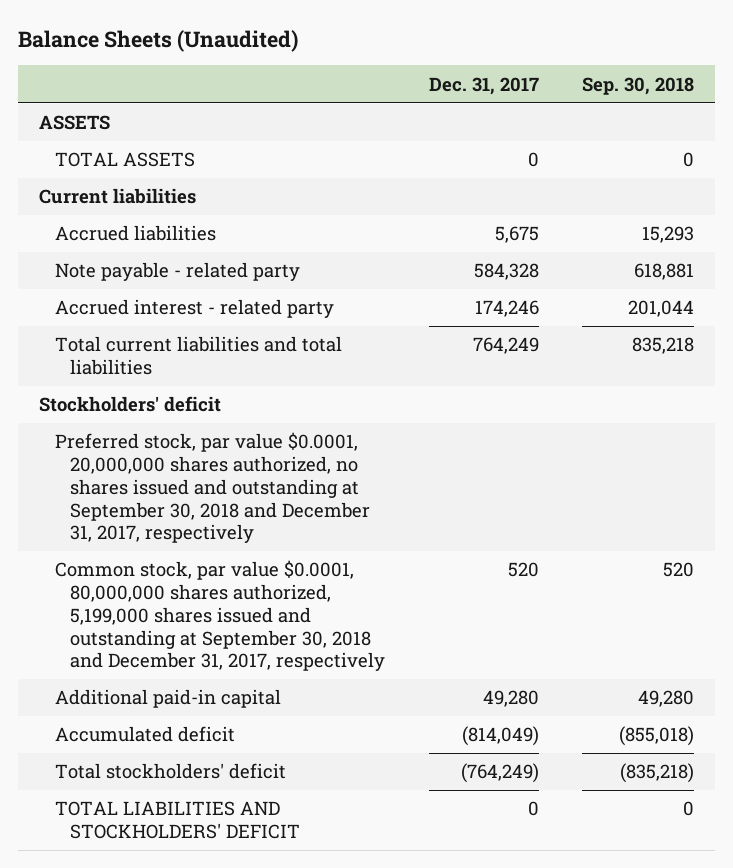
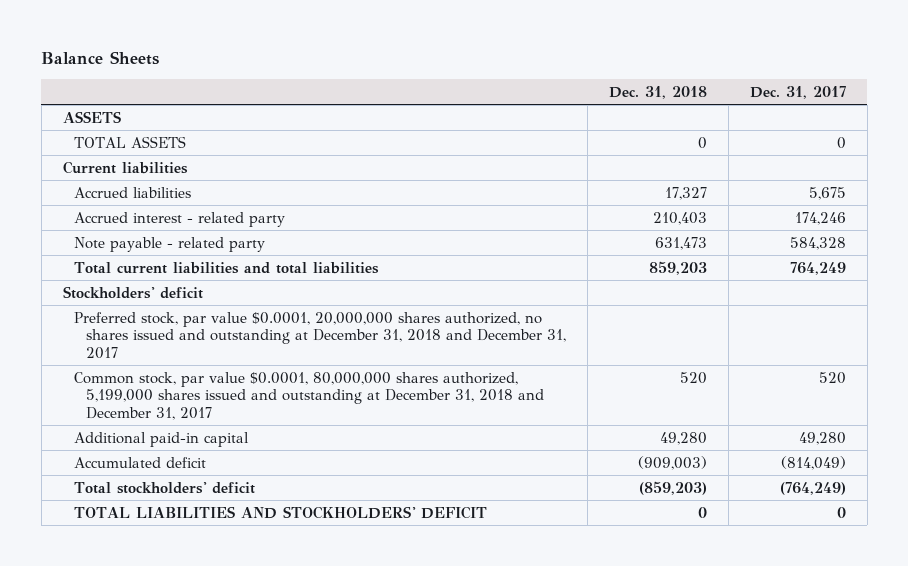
- Balance Sheets (Unaudited)
+ Balance Sheets
- | Dec. 31, 2017 | Sep. 30, 2018
+ | Dec. 31, 2018 | Dec. 31, 2017
moved down: Note payable - related party | 631,473 | 584,328
- Preferred stock, par value $0.0001, 20,000,000 shares authorized, no shares issued and outstanding at September 30, 2018 and December 31, 2017, respectively
- Common stock, par value $0.0001, 80,000,000 shares authorized, 5,199,000 shares issued and outstanding at September 30, 2018 and December 31, 2017, respectively | 520 | 520
+ Preferred stock, par value $0.0001, 20,000,000 shares authorized, no shares issued and outstanding at December 31, 2018 and December 31, 2017
+ Common stock, par value $0.0001, 80,000,000 shares authorized, 5,199,000 shares issued and outstanding at December 31, 2018 and December 31, 2017 | 520 | 520

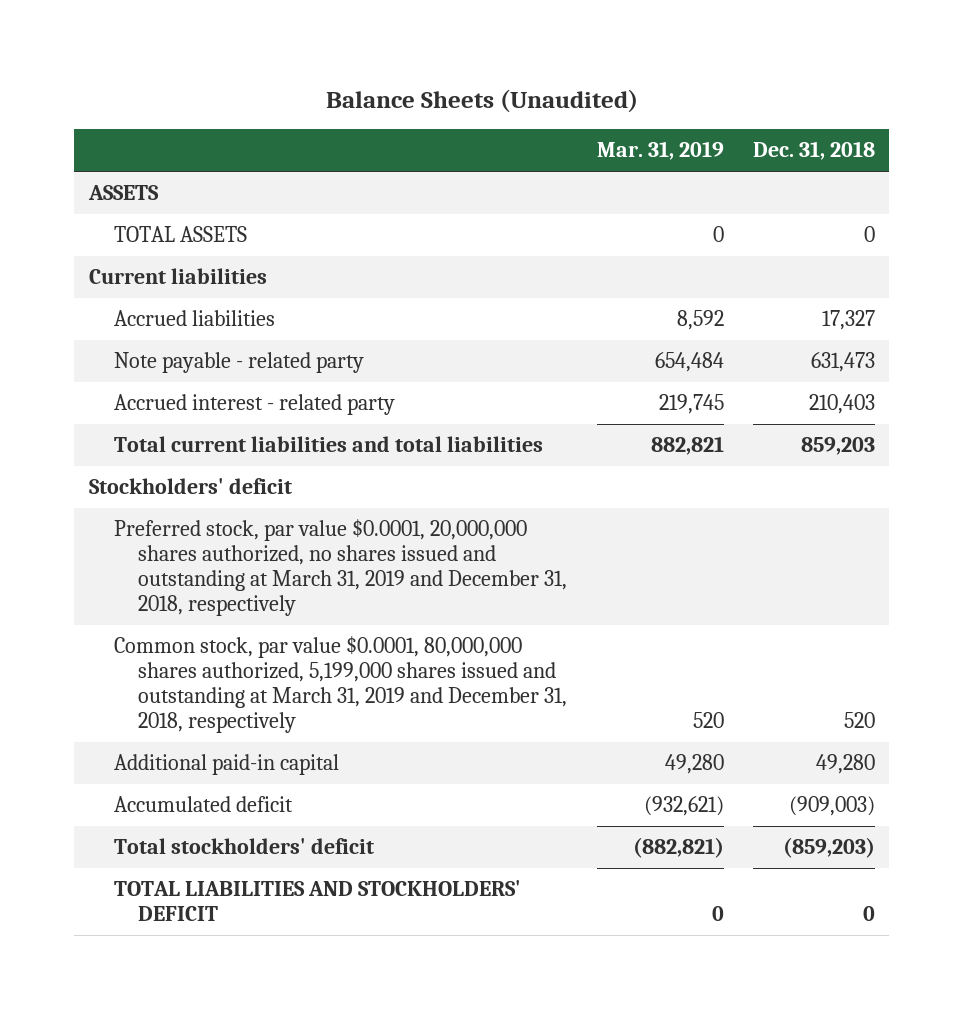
- Balance Sheets
+ Balance Sheets (Unaudited)
- | Dec. 31, 2018 | Dec. 31, 2017
+ | Mar. 31, 2019 | Dec. 31, 2018
moved down: Accrued interest - related party | 219,745 | 210,403
- Preferred stock, par value $0.0001, 20,000,000 shares authorized, no shares issued and outstanding at December 31, 2018 and December 31, 2017
- Common stock, par value $0.0001, 80,000,000 shares authorized, 5,199,000 shares issued and outstanding at December 31, 2018 and December 31, 2017 | 520 | 520
+ Preferred stock, par value $0.0001, 20,000,000 shares authorized, no shares issued and outstanding at March 31, 2019 and December 31, 2018, respectively
+ Common stock, par value $0.0001, 80,000,000 shares authorized, 5,199,000 shares issued and outstanding at March 31, 2019 and December 31, 2018, respectively | 520 | 520

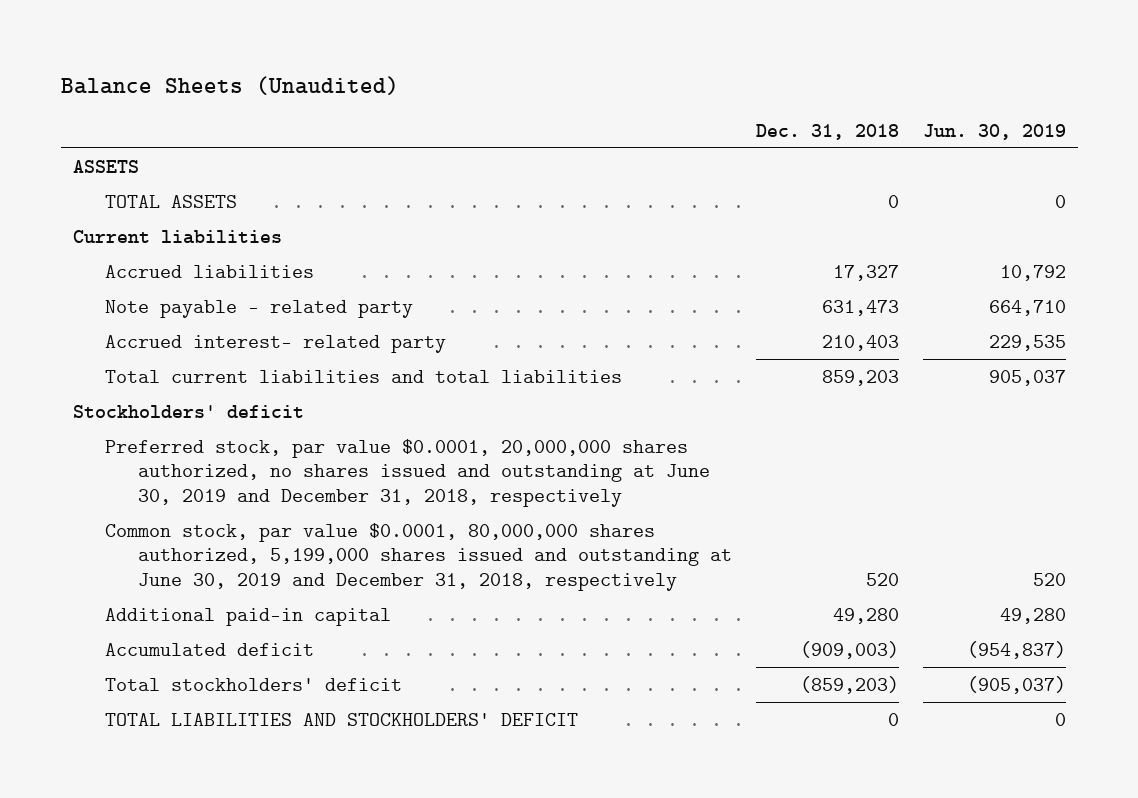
- | Mar. 31, 2019 | Dec. 31, 2018
+ | Dec. 31, 2018 | Jun. 30, 2019
- Accrued interest - related party | 219,745 | 210,403
+ Accrued interest- related party | 210,403 | 229,535
- Preferred stock, par value $0.0001, 20,000,000 shares authorized, no shares issued and outstanding at March 31, 2019 and December 31, 2018, respectively
- Common stock, par value $0.0001, 80,000,000 shares authorized, 5,199,000 shares issued and outstanding at March 31, 2019 and December 31, 2018, respectively | 520 | 520
+ Preferred stock, par value $0.0001, 20,000,000 shares authorized, no shares issued and outstanding at June 30, 2019 and December 31, 2018, respectively
+ Common stock, par value $0.0001, 80,000,000 shares authorized, 5,199,000 shares issued and outstanding at June 30, 2019 and December 31, 2018, respectively | 520 | 520

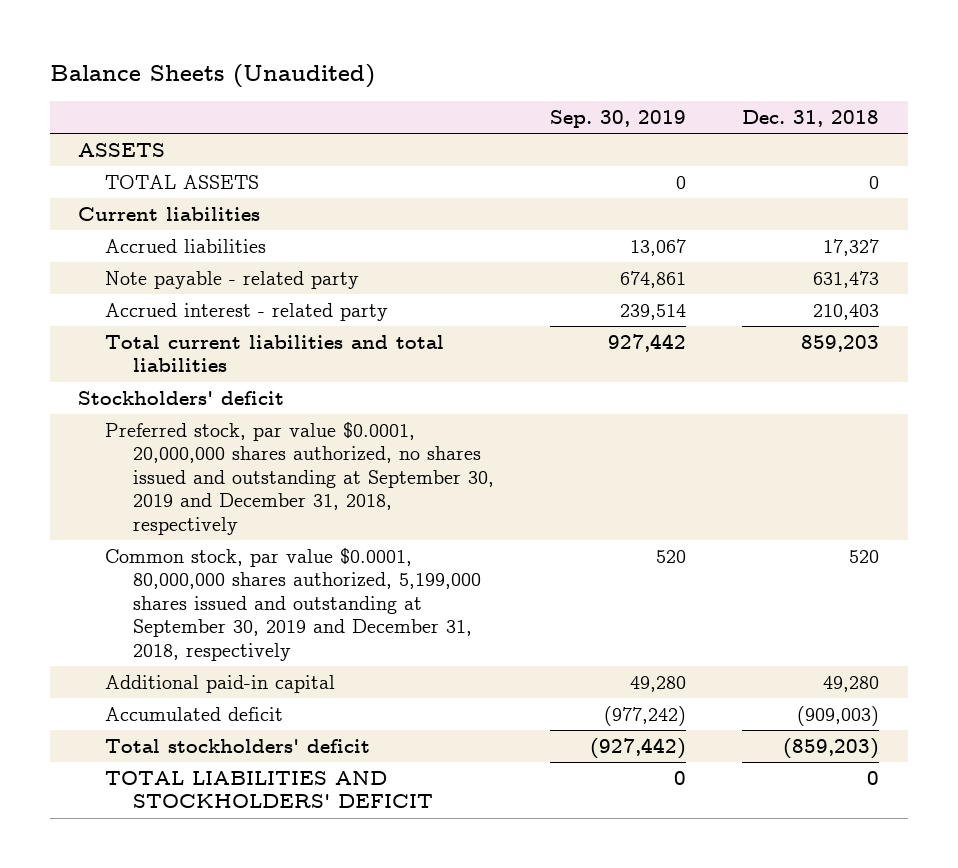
- | Dec. 31, 2018 | Jun. 30, 2019
+ | Sep. 30, 2019 | Dec. 31, 2018
- Accrued interest- related party | 210,403 | 229,535
+ Accrued interest - related party | 239,514 | 210,403
- Preferred stock, par value $0.0001, 20,000,000 shares authorized, no shares issued and outstanding at June 30, 2019 and December 31, 2018, respectively
- Common stock, par value $0.0001, 80,000,000 shares authorized, 5,199,000 shares issued and outstanding at June 30, 2019 and December 31, 2018, respectively | 520 | 520
+ Preferred stock, par value $0.0001, 20,000,000 shares authorized, no shares issued and outstanding at September 30, 2019 and December 31, 2018, respectively
+ Common stock, par value $0.0001, 80,000,000 shares authorized, 5,199,000 shares issued and outstanding at September 30, 2019 and December 31, 2018, respectively | 520 | 520

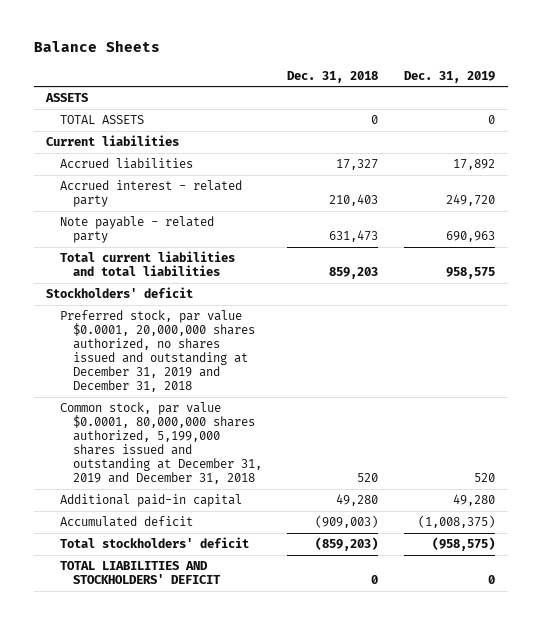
- Balance Sheets (Unaudited)
+ Balance Sheets
- | Sep. 30, 2019 | Dec. 31, 2018
+ | Dec. 31, 2018 | Dec. 31, 2019
moved down: Note payable - related party | 631,473 | 690,963
- Preferred stock, par value $0.0001, 20,000,000 shares authorized, no shares issued and outstanding at September 30, 2019 and December 31, 2018, respectively
- Common stock, par value $0.0001, 80,000,000 shares authorized, 5,199,000 shares issued and outstanding at September 30, 2019 and December 31, 2018, respectively | 520 | 520
+ Preferred stock, par value $0.0001, 20,000,000 shares authorized, no shares issued and outstanding at December 31, 2019 and December 31, 2018
+ Common stock, par value $0.0001, 80,000,000 shares authorized, 5,199,000 shares issued and outstanding at December 31, 2019 and December 31, 2018 | 520 | 520

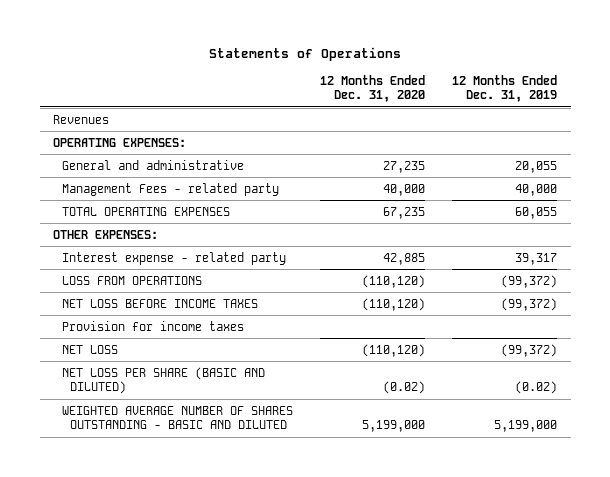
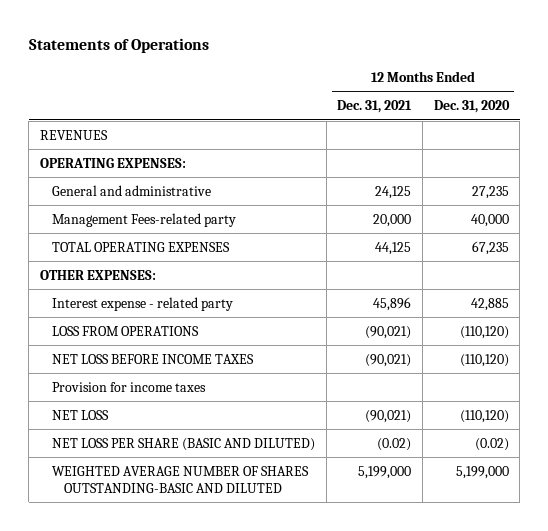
- | 12 Months Ended Dec. 31, 2020 | 12 Months Ended Dec. 31, 2019
+ | 12 Months Ended Dec. 31, 2021 | 12 Months Ended Dec. 31, 2020
- Revenues
+ REVENUES
- Management Fees - related party | 40,000 | 40,000
+ Management Fees-related party | 20,000 | 40,000
- WEIGHTED AVERAGE NUMBER OF SHARES OUTSTANDING - BASIC AND DILUTED | 5,199,000 | 5,199,000
+ WEIGHTED AVERAGE NUMBER OF SHARES OUTSTANDING-BASIC AND DILUTED | 5,199,000 | 5,199,000

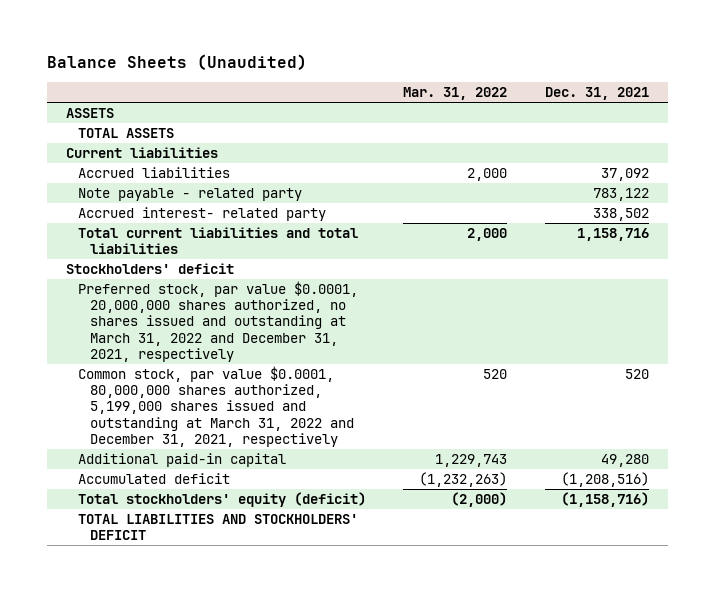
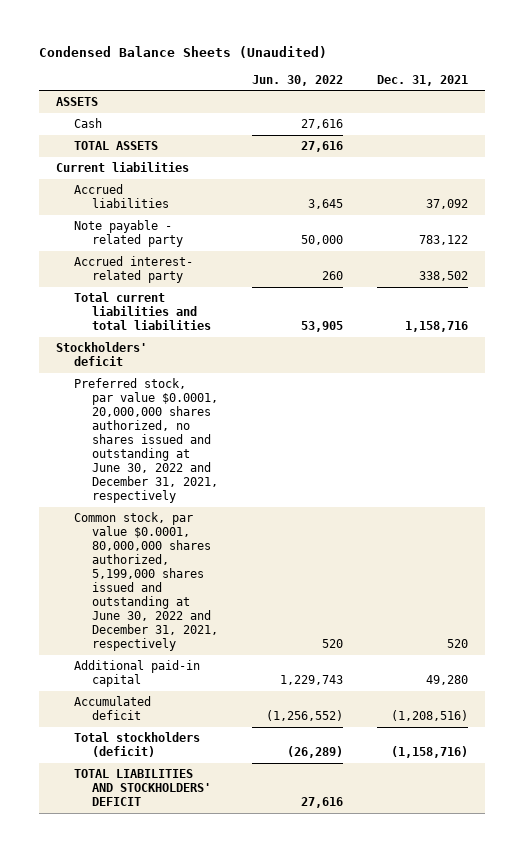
- Balance Sheets (Unaudited)
+ Condensed Balance Sheets (Unaudited)
- | Mar. 31, 2022 | Dec. 31, 2021
+ | Jun. 30, 2022 | Dec. 31, 2021
+ Cash | 27,616 |
- Preferred stock, par value $0.0001, 20,000,000 shares authorized, no shares issued and outstanding at March 31, 2022 and December 31, 2021, respectively
- Common stock, par value $0.0001, 80,000,000 shares authorized, 5,199,000 shares issued and outstanding at March 31, 2022 and December 31, 2021, respectively | 520 | 520
+ Preferred stock, par value $0.0001, 20,000,000 shares authorized, no shares issued and outstanding at June 30, 2022 and December 31, 2021, respectively
+ Common stock, par value $0.0001, 80,000,000 shares authorized, 5,199,000 shares issued and outstanding at June 30, 2022 and December 31, 2021, respectively | 520 | 520
- Total stockholders' equity (deficit) | (2,000) | (1,158,716)
+ Total stockholders (deficit) | (26,289) | (1,158,716)

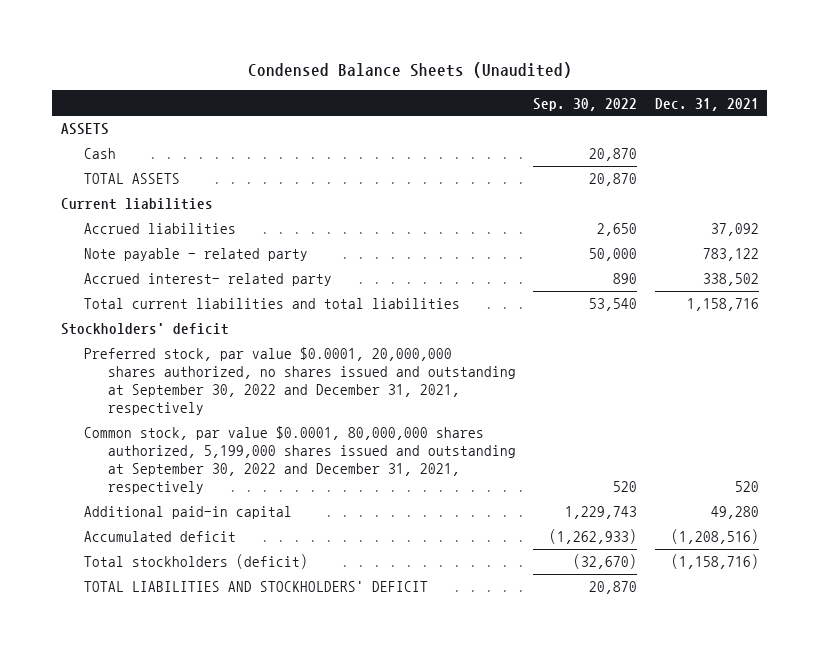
- | Jun. 30, 2022 | Dec. 31, 2021
+ | Sep. 30, 2022 | Dec. 31, 2021
- Preferred stock, par value $0.0001, 20,000,000 shares authorized, no shares issued and outstanding at June 30, 2022 and December 31, 2021, respectively
- Common stock, par value $0.0001, 80,000,000 shares authorized, 5,199,000 shares issued and outstanding at June 30, 2022 and December 31, 2021, respectively | 520 | 520
+ Preferred stock, par value $0.0001, 20,000,000 shares authorized, no shares issued and outstanding at September 30, 2022 and December 31, 2021, respectively
+ Common stock, par value $0.0001, 80,000,000 shares authorized, 5,199,000 shares issued and outstanding at September 30, 2022 and December 31, 2021, respectively | 520 | 520

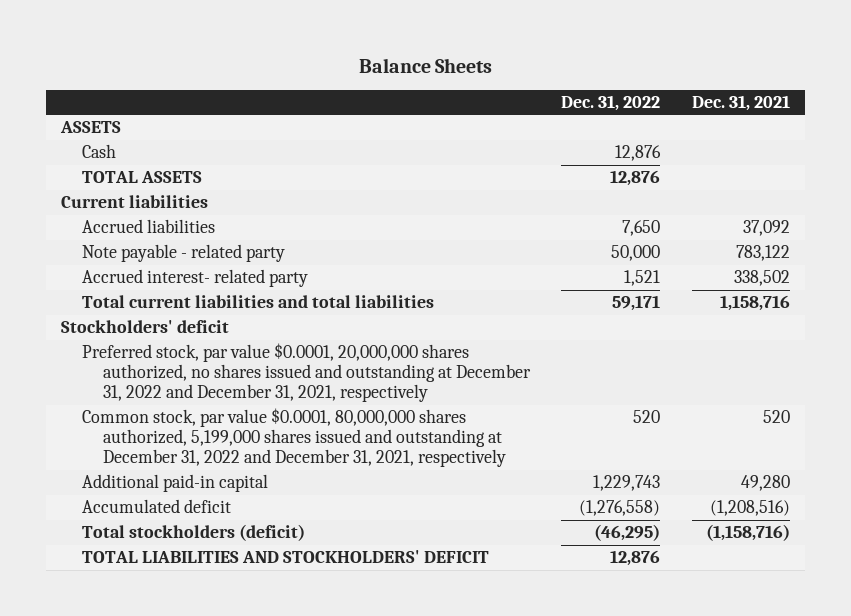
- Condensed Balance Sheets (Unaudited)
+ Balance Sheets
- | Sep. 30, 2022 | Dec. 31, 2021
+ | Dec. 31, 2022 | Dec. 31, 2021
- Preferred stock, par value $0.0001, 20,000,000 shares authorized, no shares issued and outstanding at September 30, 2022 and December 31, 2021, respectively
- Common stock, par value $0.0001, 80,000,000 shares authorized, 5,199,000 shares issued and outstanding at September 30, 2022 and December 31, 2021, respectively | 520 | 520
+ Preferred stock, par value $0.0001, 20,000,000 shares authorized, no shares issued and outstanding at December 31, 2022 and December 31, 2021, respectively
+ Common stock, par value $0.0001, 80,000,000 shares authorized, 5,199,000 shares issued and outstanding at December 31, 2022 and December 31, 2021, respectively | 520 | 520

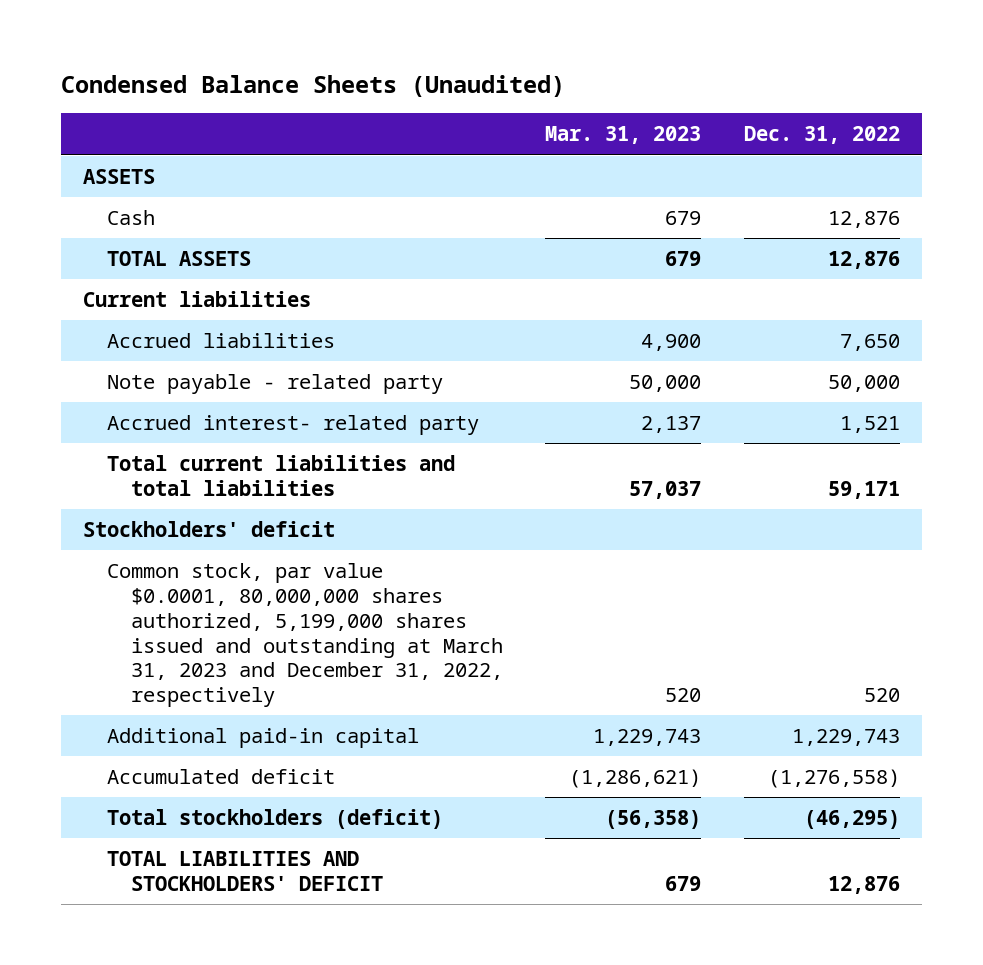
- Balance Sheets
+ Condensed Balance Sheets (Unaudited)
- | Dec. 31, 2022 | Dec. 31, 2021
+ | Mar. 31, 2023 | Dec. 31, 2022
- Preferred stock, par value $0.0001, 20,000,000 shares authorized, no shares issued and outstanding at December 31, 2022 and December 31, 2021, respectively
- Common stock, par value $0.0001, 80,000,000 shares authorized, 5,199,000 shares issued and outstanding at December 31, 2022 and December 31, 2021, respectively | 520 | 520
+ Common stock, par value $0.0001, 80,000,000 shares authorized, 5,199,000 shares issued and outstanding at March 31, 2023 and December 31, 2022, respectively | 520 | 520

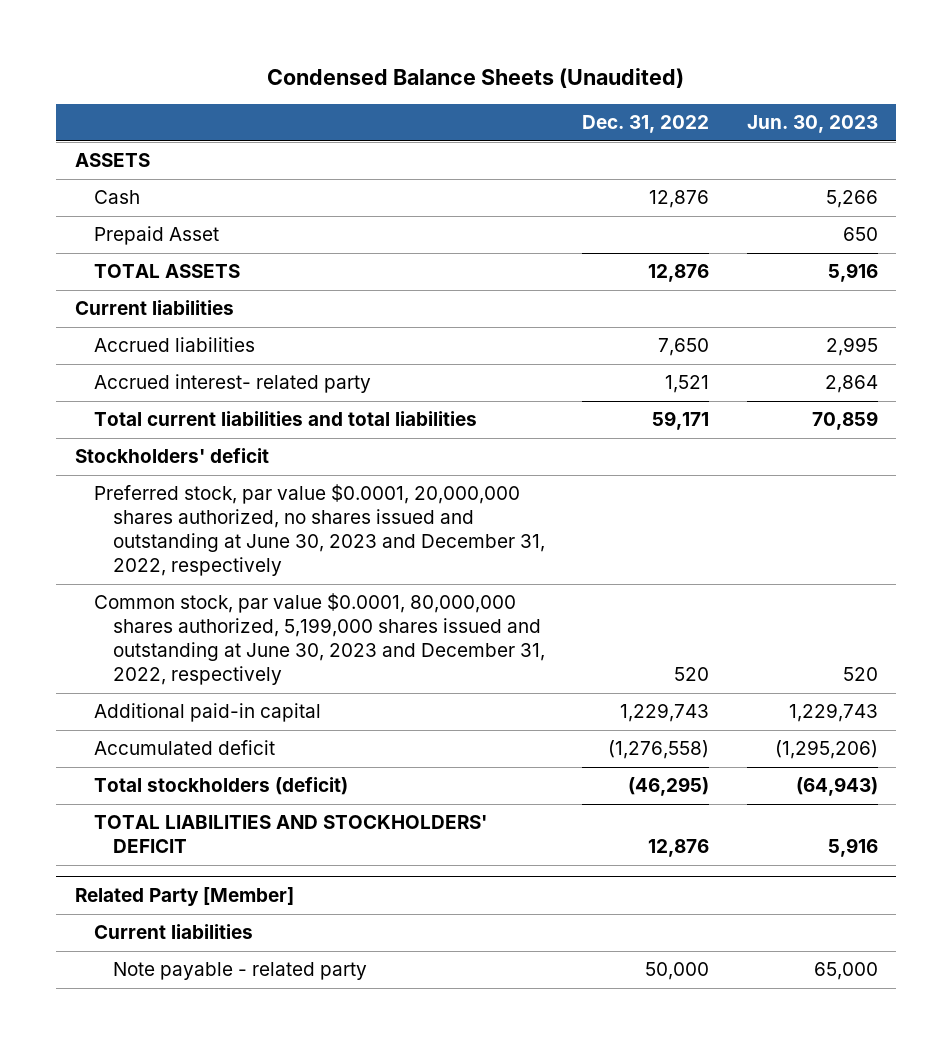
- | Mar. 31, 2023 | Dec. 31, 2022
+ | Dec. 31, 2022 | Jun. 30, 2023
+ Prepaid Asset | | 650
- Note payable - related party | 50,000 | 50,000
- Common stock, par value $0.0001, 80,000,000 shares authorized, 5,199,000 shares issued and outstanding at March 31, 2023 and December 31, 2022, respectively | 520 | 520
+ Preferred stock, par value $0.0001, 20,000,000 shares authorized, no shares issued and outstanding at June 30, 2023 and December 31, 2022, respectively
+ Common stock, par value $0.0001, 80,000,000 shares authorized, 5,199,000 shares issued and outstanding at June 30, 2023 and December 31, 2022, respectively | 520 | 520
+ Related Party [Member]
+ Current liabilities
+ Note payable - related party | 50,000 | 65,000

